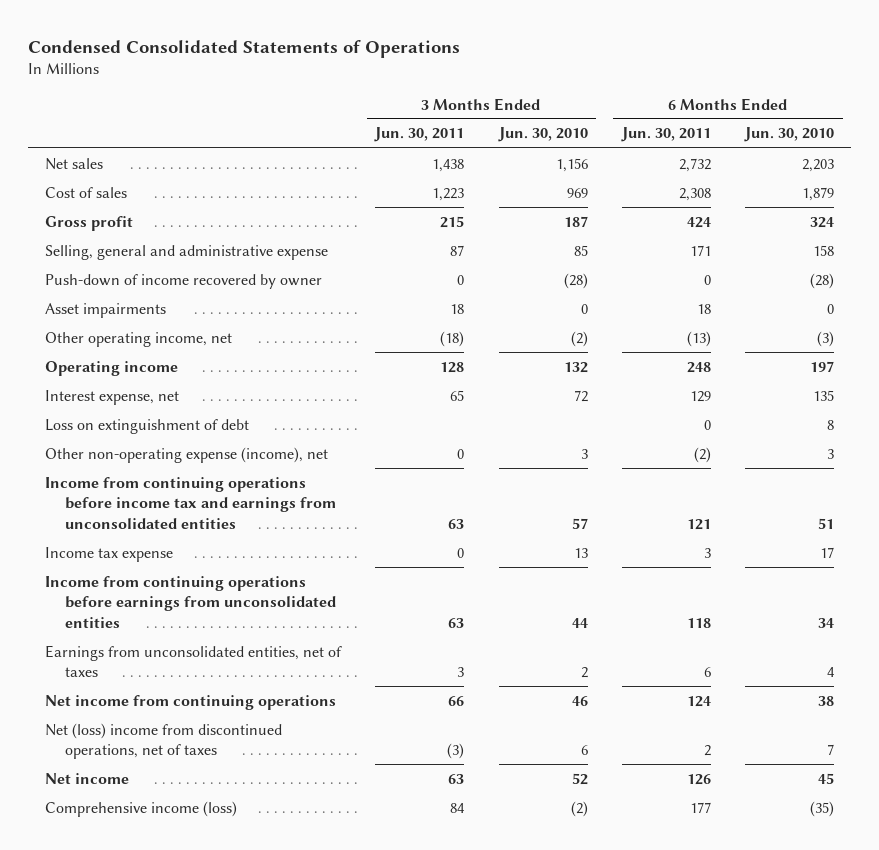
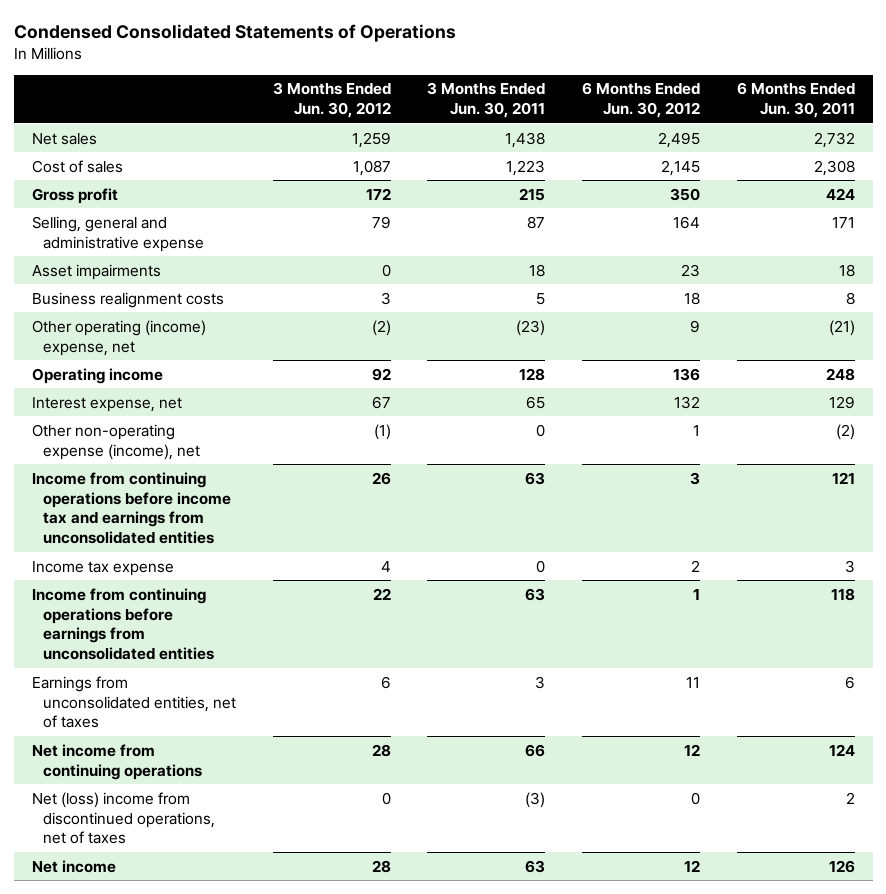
- | 3 Months Ended Jun. 30, 2011 | 3 Months Ended Jun. 30, 2010 | 6 Months Ended Jun. 30, 2011 | 6 Months Ended Jun. 30, 2010
+ | 3 Months Ended Jun. 30, 2012 | 3 Months Ended Jun. 30, 2011 | 6 Months Ended Jun. 30, 2012 | 6 Months Ended Jun. 30, 2011
- Push-down of income recovered by owner | 0 | (28) | 0 | (28)
- Other operating income, net | (18) | (2) | (13) | (3)
+ Business realignment costs | 3 | 5 | 18 | 8
+ Other operating (income) expense, net | (2) | (23) | 9 | (21)
- Loss on extinguishment of debt | | | 0 | 8
- Comprehensive income (loss) | 84 | (2) | 177 | (35)

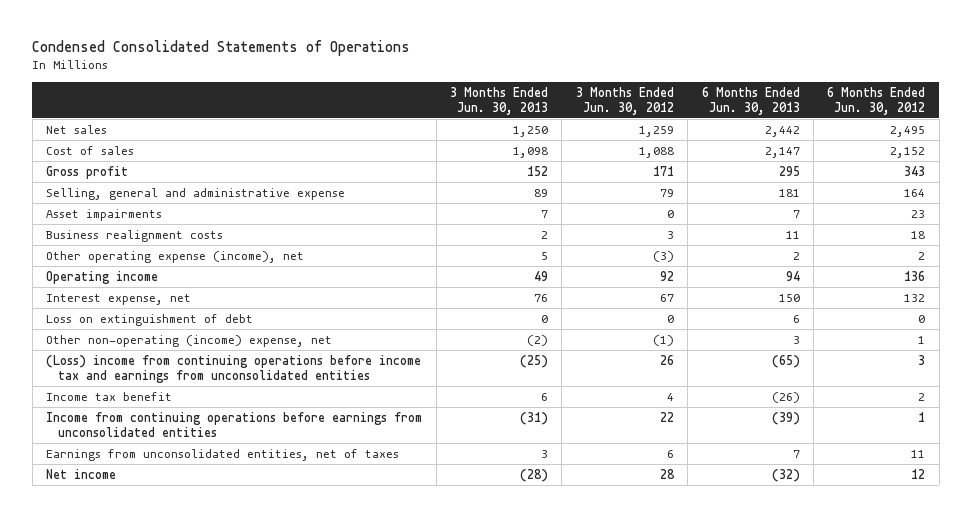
- | 3 Months Ended Jun. 30, 2012 | 3 Months Ended Jun. 30, 2011 | 6 Months Ended Jun. 30, 2012 | 6 Months Ended Jun. 30, 2011
+ | 3 Months Ended Jun. 30, 2013 | 3 Months Ended Jun. 30, 2012 | 6 Months Ended Jun. 30, 2013 | 6 Months Ended Jun. 30, 2012
- Cost of sales | 1,087 | 1,223 | 2,145 | 2,308
- Gross profit | 172 | 215 | 350 | 424
+ Cost of sales | 1,098 | 1,088 | 2,147 | 2,152
+ Gross profit | 152 | 171 | 295 | 343
- Other operating (income) expense, net | (2) | (23) | 9 | (21)
+ Other operating expense (income), net | 5 | (3) | 2 | 2
- Other non-operating expense (income), net | (1) | 0 | 1 | (2)
- Income from continuing operations before income tax and earnings from unconsolidated entities | 26 | 63 | 3 | 121
- Income tax expense | 4 | 0 | 2 | 3
+ Loss on extinguishment of debt | 0 | 0 | 6 | 0
+ Other non-operating (income) expense, net | (2) | (1) | 3 | 1
+ (Loss) income from continuing operations before income tax and earnings from unconsolidated entities | (25) | 26 | (65) | 3
+ Income tax benefit | 6 | 4 | (26) | 2
- Net income from continuing operations | 28 | 66 | 12 | 124
- Net (loss) income from discontinued operations, net of taxes | 0 | (3) | 0 | 2

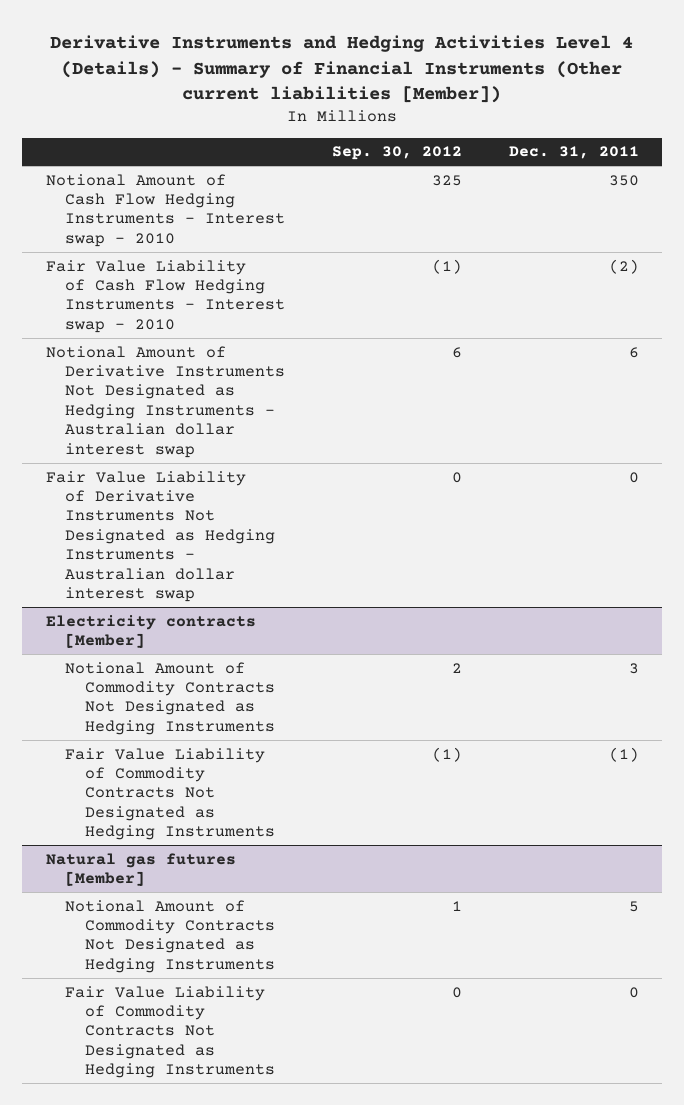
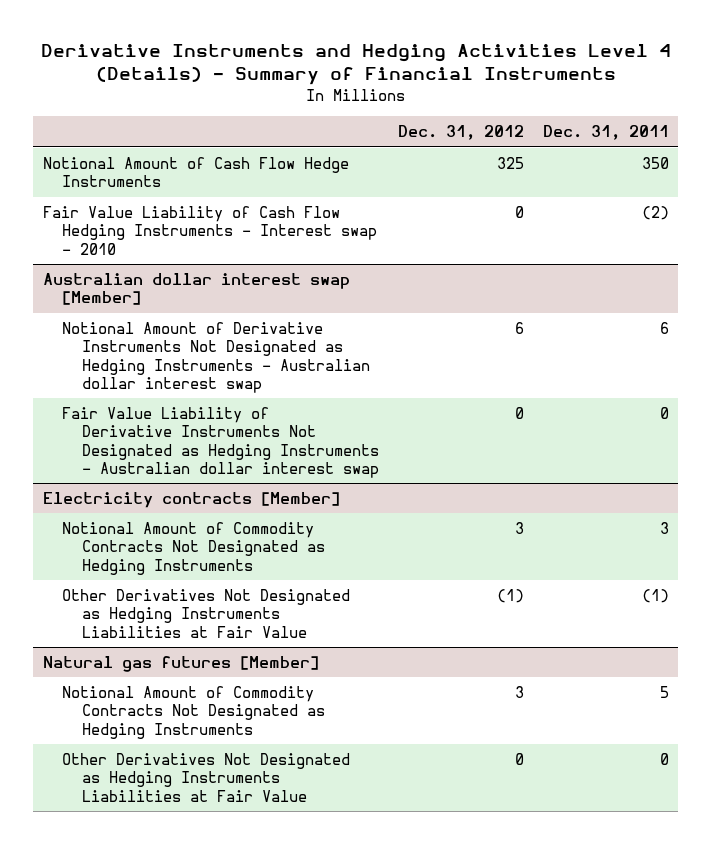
- Derivative Instruments and Hedging Activities Level 4 (Details) - Summary of Financial Instruments (Other current liabilities [Member])
+ Derivative Instruments and Hedging Activities Level 4 (Details) - Summary of Financial Instruments
- | Sep. 30, 2012 | Dec. 31, 2011
+ | Dec. 31, 2012 | Dec. 31, 2011
- Notional Amount of Cash Flow Hedging Instruments - Interest swap - 2010 | 325 | 350
+ Notional Amount of Cash Flow Hedge Instruments | 325 | 350
+ Australian dollar interest swap [Member]
@ Electricity contracts [Member]
- Fair Value Liability of Commodity Contracts Not Designated as Hedging Instruments | (1) | (1)
+ Other Derivatives Not Designated as Hedging Instruments Liabilities at Fair Value | (1) | (1)
@ Natural gas futures [Member]
- Fair Value Liability of Commodity Contracts Not Designated as Hedging Instruments | 0 | 0
+ Other Derivatives Not Designated as Hedging Instruments Liabilities at Fair Value | 0 | 0

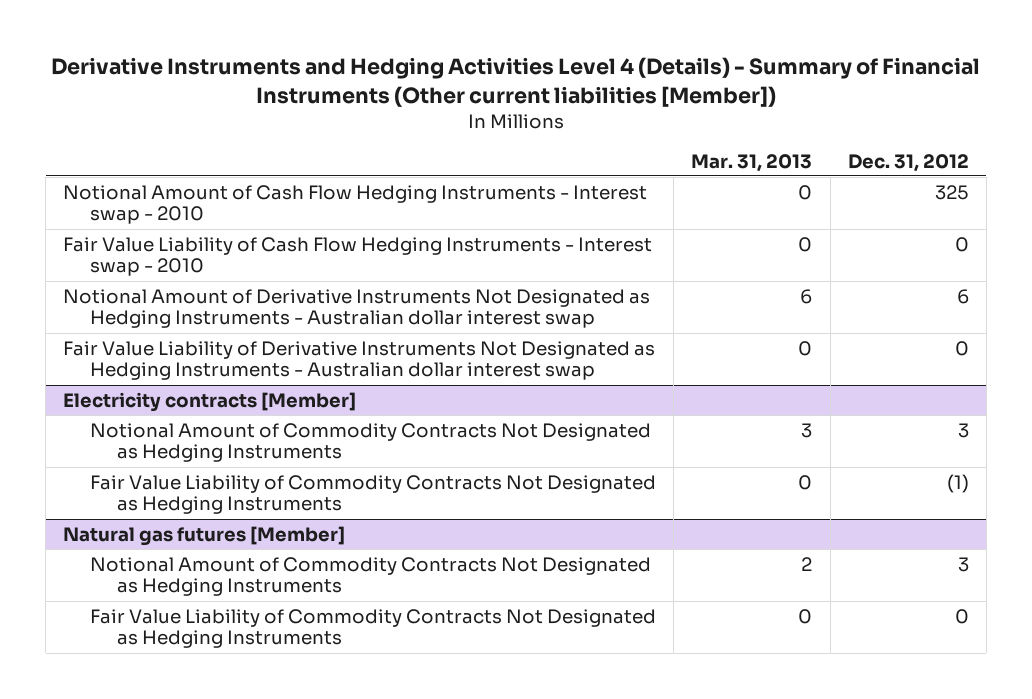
- Derivative Instruments and Hedging Activities Level 4 (Details) - Summary of Financial Instruments
+ Derivative Instruments and Hedging Activities Level 4 (Details) - Summary of Financial Instruments (Other current liabilities [Member])
- | Dec. 31, 2012 | Dec. 31, 2011
+ | Mar. 31, 2013 | Dec. 31, 2012
- Notional Amount of Cash Flow Hedge Instruments | 325 | 350
+ Notional Amount of Cash Flow Hedging Instruments - Interest swap - 2010 | 0 | 325
- Australian dollar interest swap [Member]
@ Electricity contracts [Member]
- Other Derivatives Not Designated as Hedging Instruments Liabilities at Fair Value | (1) | (1)
+ Fair Value Liability of Commodity Contracts Not Designated as Hedging Instruments | 0 | (1)
@ Natural gas futures [Member]
- Other Derivatives Not Designated as Hedging Instruments Liabilities at Fair Value | 0 | 0
+ Fair Value Liability of Commodity Contracts Not Designated as Hedging Instruments | 0 | 0

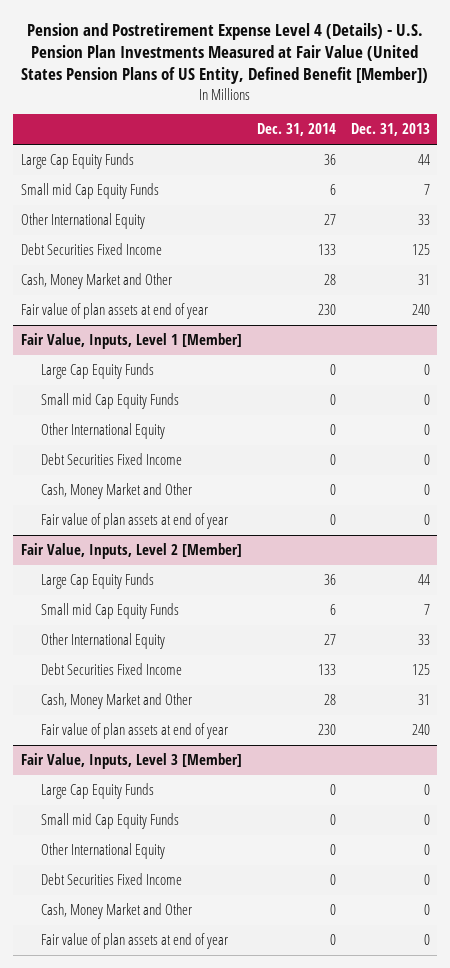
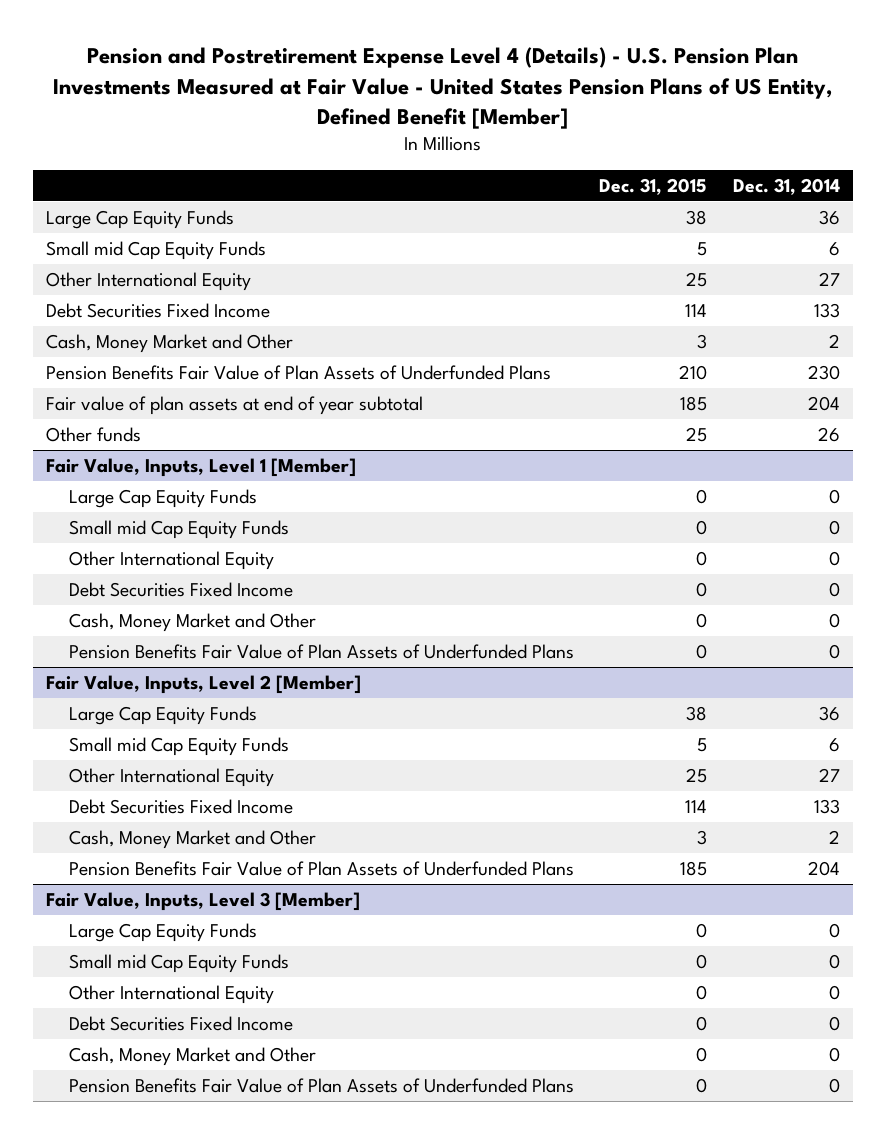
- Pension and Postretirement Expense Level 4 (Details) - U.S. Pension Plan Investments Measured at Fair Value (United States Pension Plans of US Entity, Defined Benefit [Member])
+ Pension and Postretirement Expense Level 4 (Details) - U.S. Pension Plan Investments Measured at Fair Value - United States Pension Plans of US Entity, Defined Benefit [Member]
- | Dec. 31, 2014 | Dec. 31, 2013
+ | Dec. 31, 2015 | Dec. 31, 2014
- Cash, Money Market and Other | 28 | 31
- Fair value of plan assets at end of year | 230 | 240
+ Cash, Money Market and Other | 3 | 2
+ Pension Benefits Fair Value of Plan Assets of Underfunded Plans | 210 | 230
+ Fair value of plan assets at end of year subtotal | 185 | 204
+ Other funds | 25 | 26
@ Fair Value, Inputs, Level 1 [Member]
- Fair value of plan assets at end of year | 0 | 0
+ Pension Benefits Fair Value of Plan Assets of Underfunded Plans | 0 | 0
@ Fair Value, Inputs, Level 2 [Member]
- Cash, Money Market and Other | 28 | 31
- Fair value of plan assets at end of year | 230 | 240
+ Cash, Money Market and Other | 3 | 2
+ Pension Benefits Fair Value of Plan Assets of Underfunded Plans | 185 | 204
@ Fair Value, Inputs, Level 3 [Member]
- Fair value of plan assets at end of year | 0 | 0
+ Pension Benefits Fair Value of Plan Assets of Underfunded Plans | 0 | 0

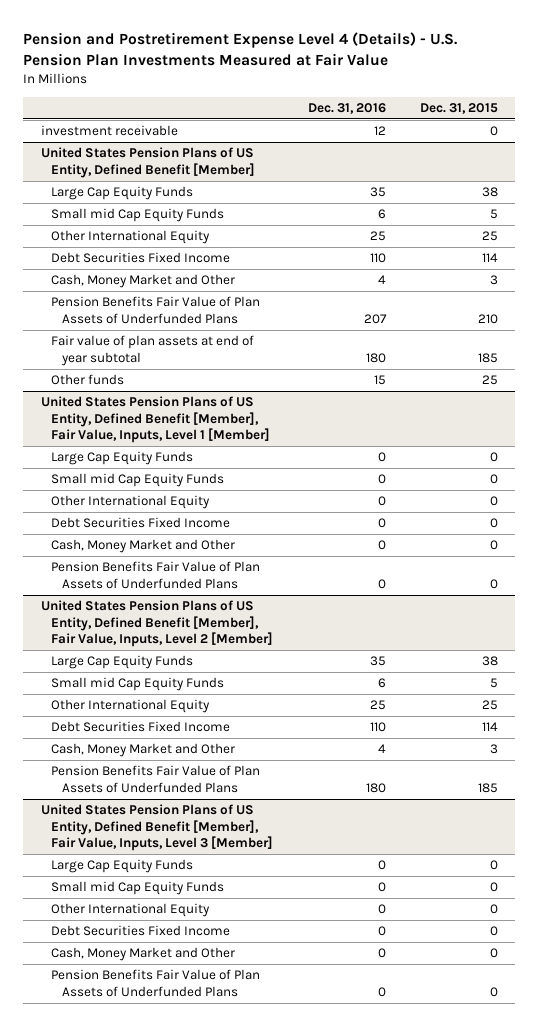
- Pension and Postretirement Expense Level 4 (Details) - U.S. Pension Plan Investments Measured at Fair Value - United States Pension Plans of US Entity, Defined Benefit [Member]
+ Pension and Postretirement Expense Level 4 (Details) - U.S. Pension Plan Investments Measured at Fair Value
- | Dec. 31, 2015 | Dec. 31, 2014
+ | Dec. 31, 2016 | Dec. 31, 2015
+ investment receivable | 12 | 0
+ United States Pension Plans of US Entity, Defined Benefit [Member]
- Fair Value, Inputs, Level 1 [Member]
+ United States Pension Plans of US Entity, Defined Benefit [Member], Fair Value, Inputs, Level 1 [Member]
- Fair Value, Inputs, Level 2 [Member]
+ United States Pension Plans of US Entity, Defined Benefit [Member], Fair Value, Inputs, Level 2 [Member]
- Fair Value, Inputs, Level 3 [Member]
+ United States Pension Plans of US Entity, Defined Benefit [Member], Fair Value, Inputs, Level 3 [Member]

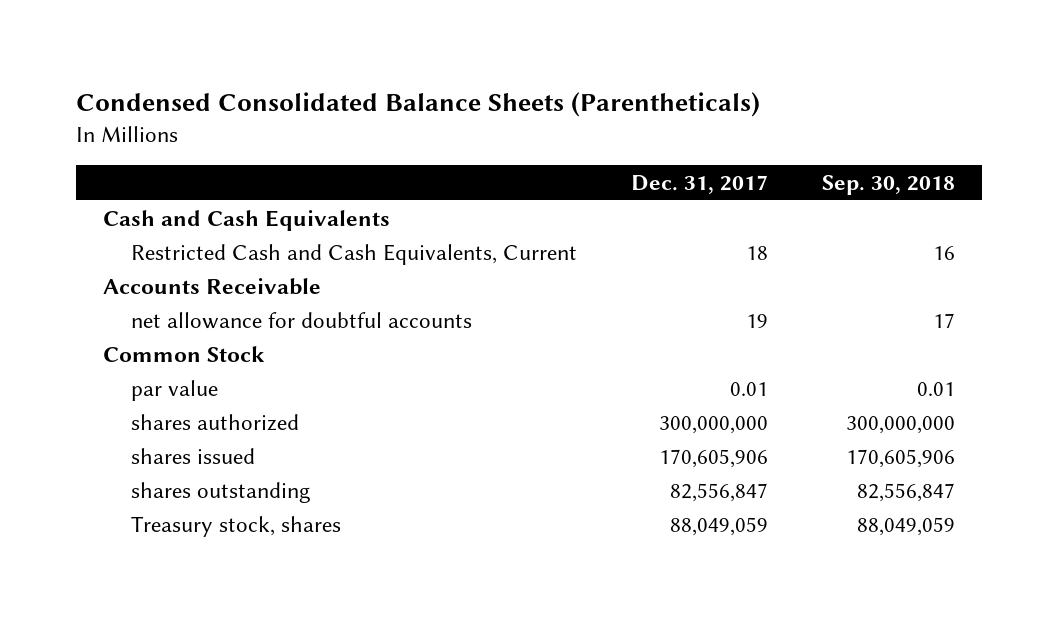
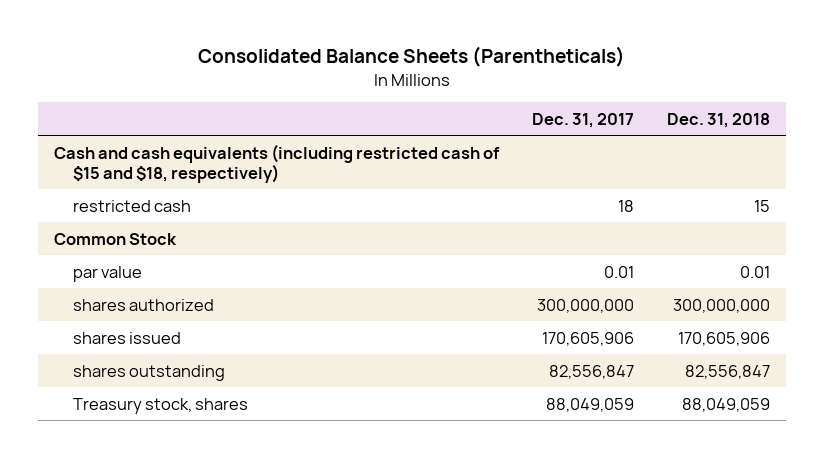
- Condensed Consolidated Balance Sheets (Parentheticals)
+ Consolidated Balance Sheets (Parentheticals)
- | Dec. 31, 2017 | Sep. 30, 2018
+ | Dec. 31, 2017 | Dec. 31, 2018
- Cash and Cash Equivalents
- Restricted Cash and Cash Equivalents, Current | 18 | 16
- Accounts Receivable
- net allowance for doubtful accounts | 19 | 17
+ Cash and cash equivalents (including restricted cash of $15 and $18, respectively)
+ restricted cash | 18 | 15

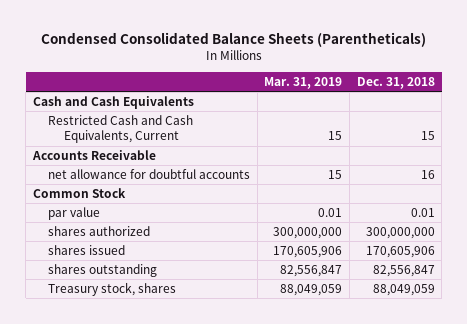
- Consolidated Balance Sheets (Parentheticals)
+ Condensed Consolidated Balance Sheets (Parentheticals)
- | Dec. 31, 2017 | Dec. 31, 2018
+ | Mar. 31, 2019 | Dec. 31, 2018
- Cash and cash equivalents (including restricted cash of $15 and $18, respectively)
- restricted cash | 18 | 15
+ Cash and Cash Equivalents
+ Restricted Cash and Cash Equivalents, Current | 15 | 15
+ Accounts Receivable
+ net allowance for doubtful accounts | 15 | 16

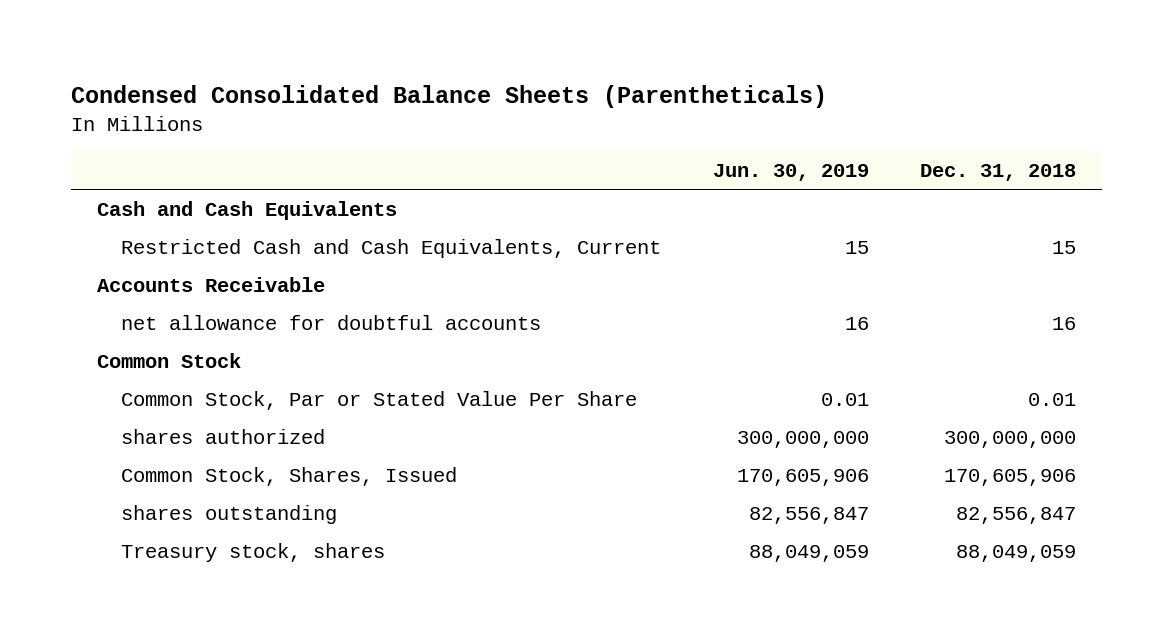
- | Mar. 31, 2019 | Dec. 31, 2018
+ | Jun. 30, 2019 | Dec. 31, 2018
- par value | 0.01 | 0.01
+ Common Stock, Par or Stated Value Per Share | 0.01 | 0.01
- shares issued | 170,605,906 | 170,605,906
+ Common Stock, Shares, Issued | 170,605,906 | 170,605,906

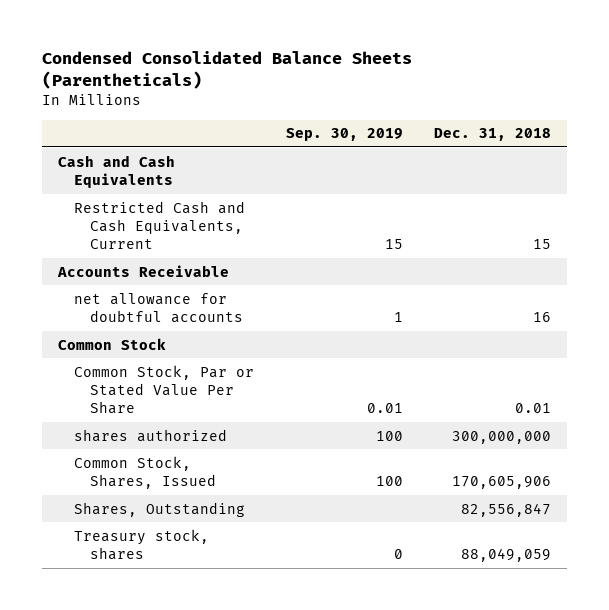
- | Jun. 30, 2019 | Dec. 31, 2018
+ | Sep. 30, 2019 | Dec. 31, 2018
- shares outstanding | 82,556,847 | 82,556,847
+ Shares, Outstanding | | 82,556,847

